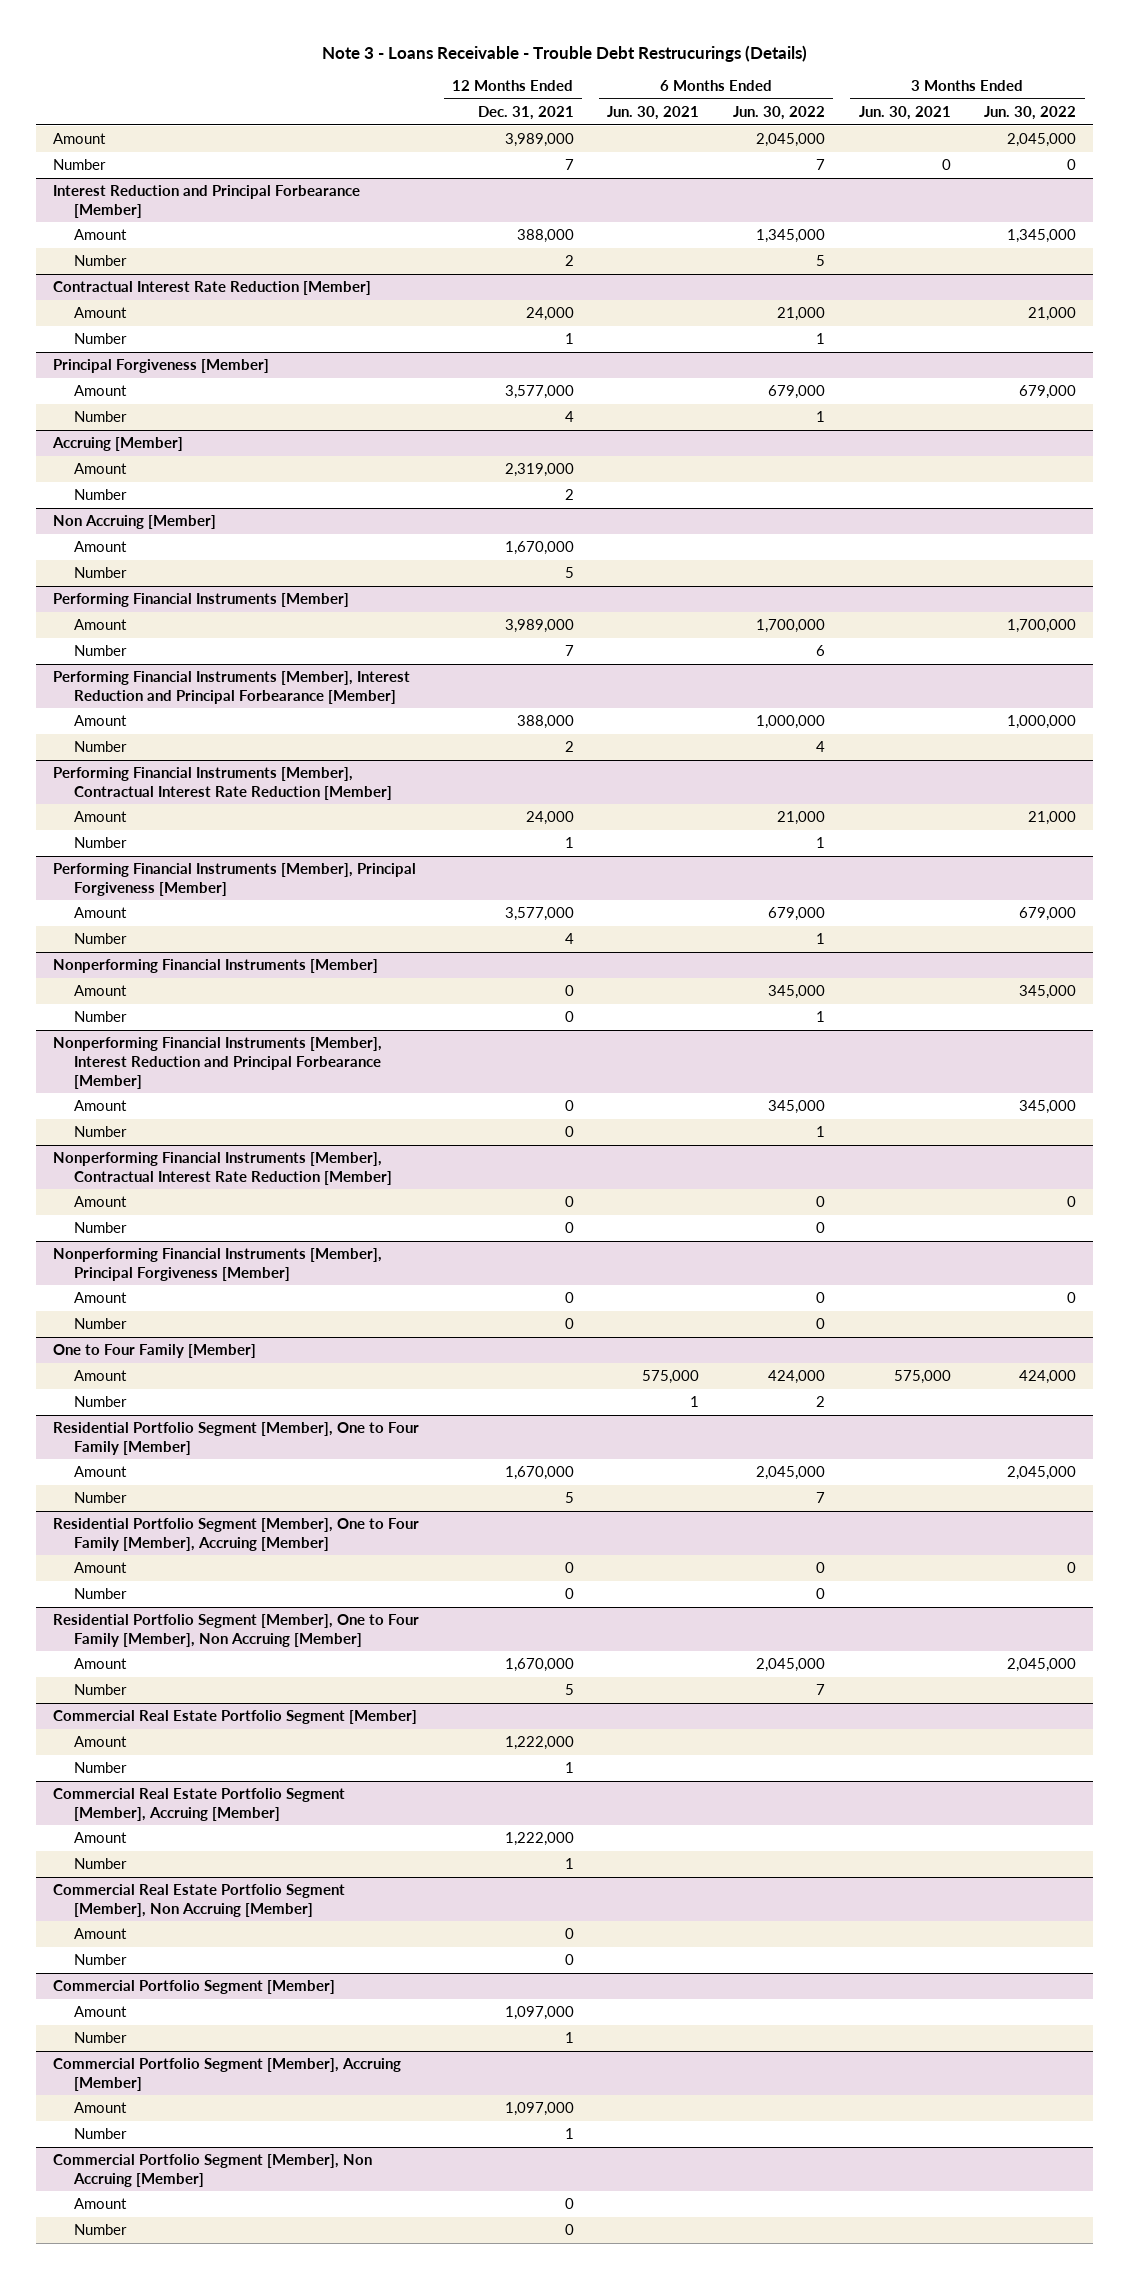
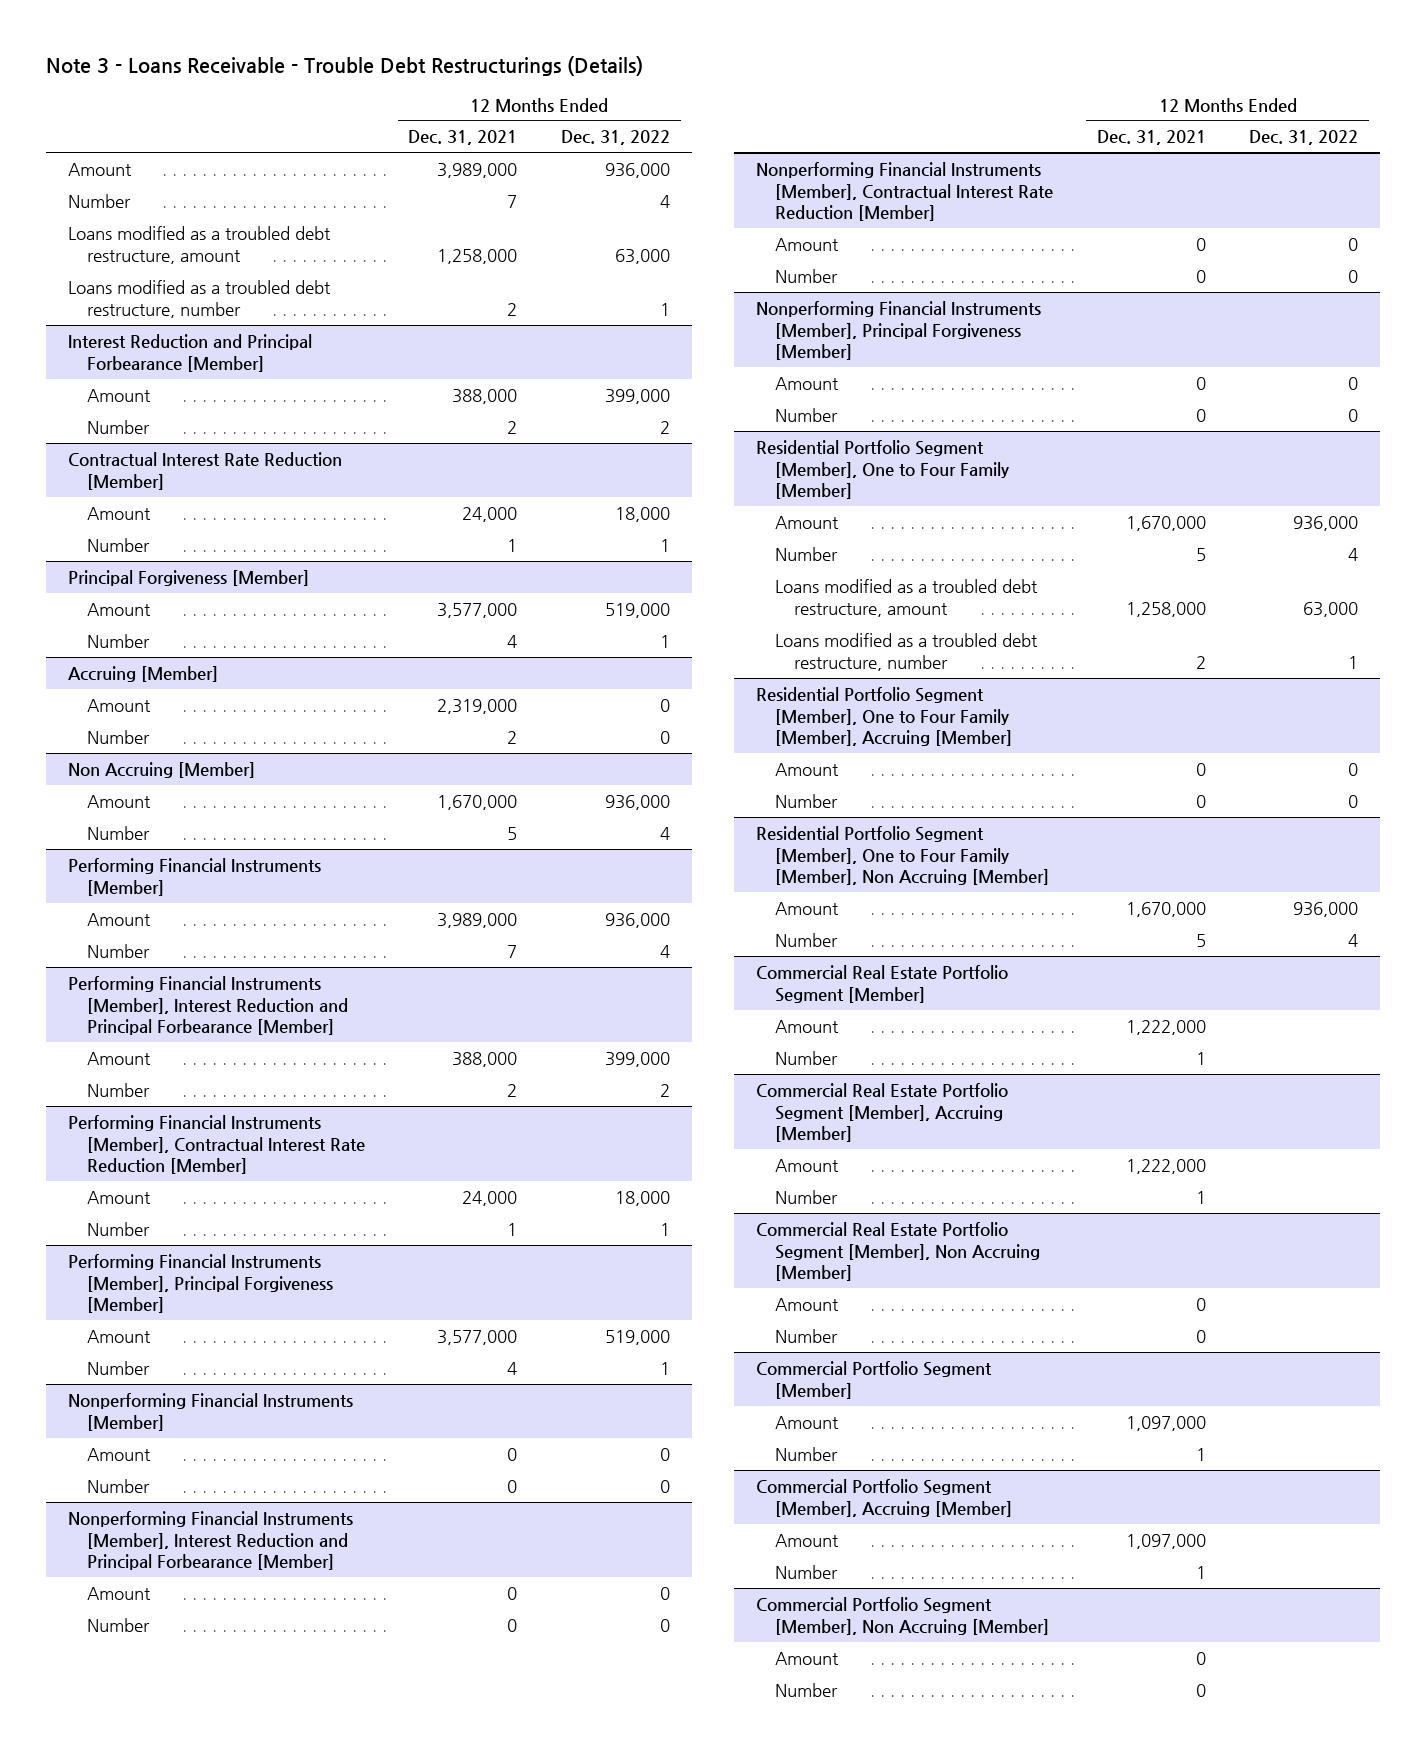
- Note 3 - Loans Receivable - Trouble Debt Restrucurings (Details)
+ Note 3 - Loans Receivable - Trouble Debt Restructurings (Details)
- | 12 Months Ended Dec. 31, 2021 | 6 Months Ended Jun. 30, 2021 | 6 Months Ended Jun. 30, 2022 | 3 Months Ended Jun. 30, 2021 | 3 Months Ended Jun. 30, 2022
+ | 12 Months Ended Dec. 31, 2021 | 12 Months Ended Dec. 31, 2022
+ Loans modified as a troubled debt restructure, amount | 1,258,000 | 63,000
+ Loans modified as a troubled debt restructure, number | 2 | 1
- One to Four Family [Member]
- Amount | | 575,000 | 424,000 | 575,000 | 424,000
- Number | | 1 | 2 | |
@ Residential Portfolio Segment [Member], One to Four Family [Member]
+ Loans modified as a troubled debt restructure, amount | 1,258,000 | 63,000
+ Loans modified as a troubled debt restructure, number | 2 | 1

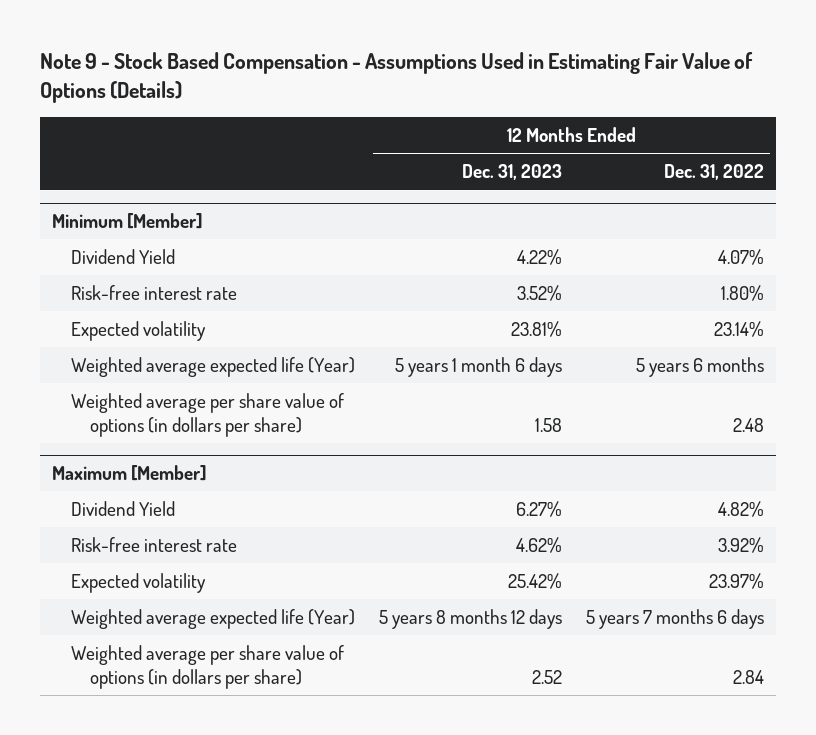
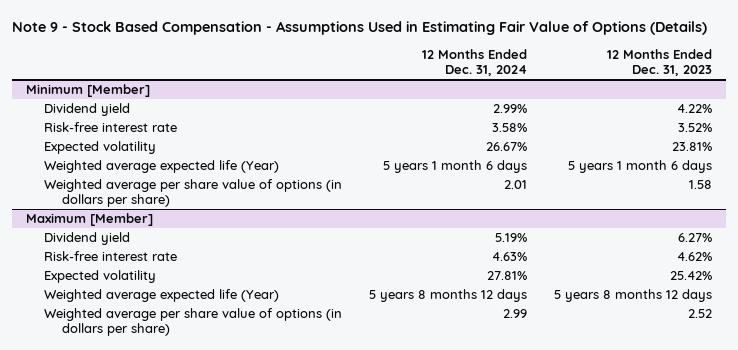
- | 12 Months Ended Dec. 31, 2023 | 12 Months Ended Dec. 31, 2022
+ | 12 Months Ended Dec. 31, 2024 | 12 Months Ended Dec. 31, 2023
@ Minimum [Member]
- Dividend Yield | 4.22% | 4.07%
+ Dividend yield | 2.99% | 4.22%
@ Maximum [Member]
- Dividend Yield | 6.27% | 4.82%
+ Dividend yield | 5.19% | 6.27%

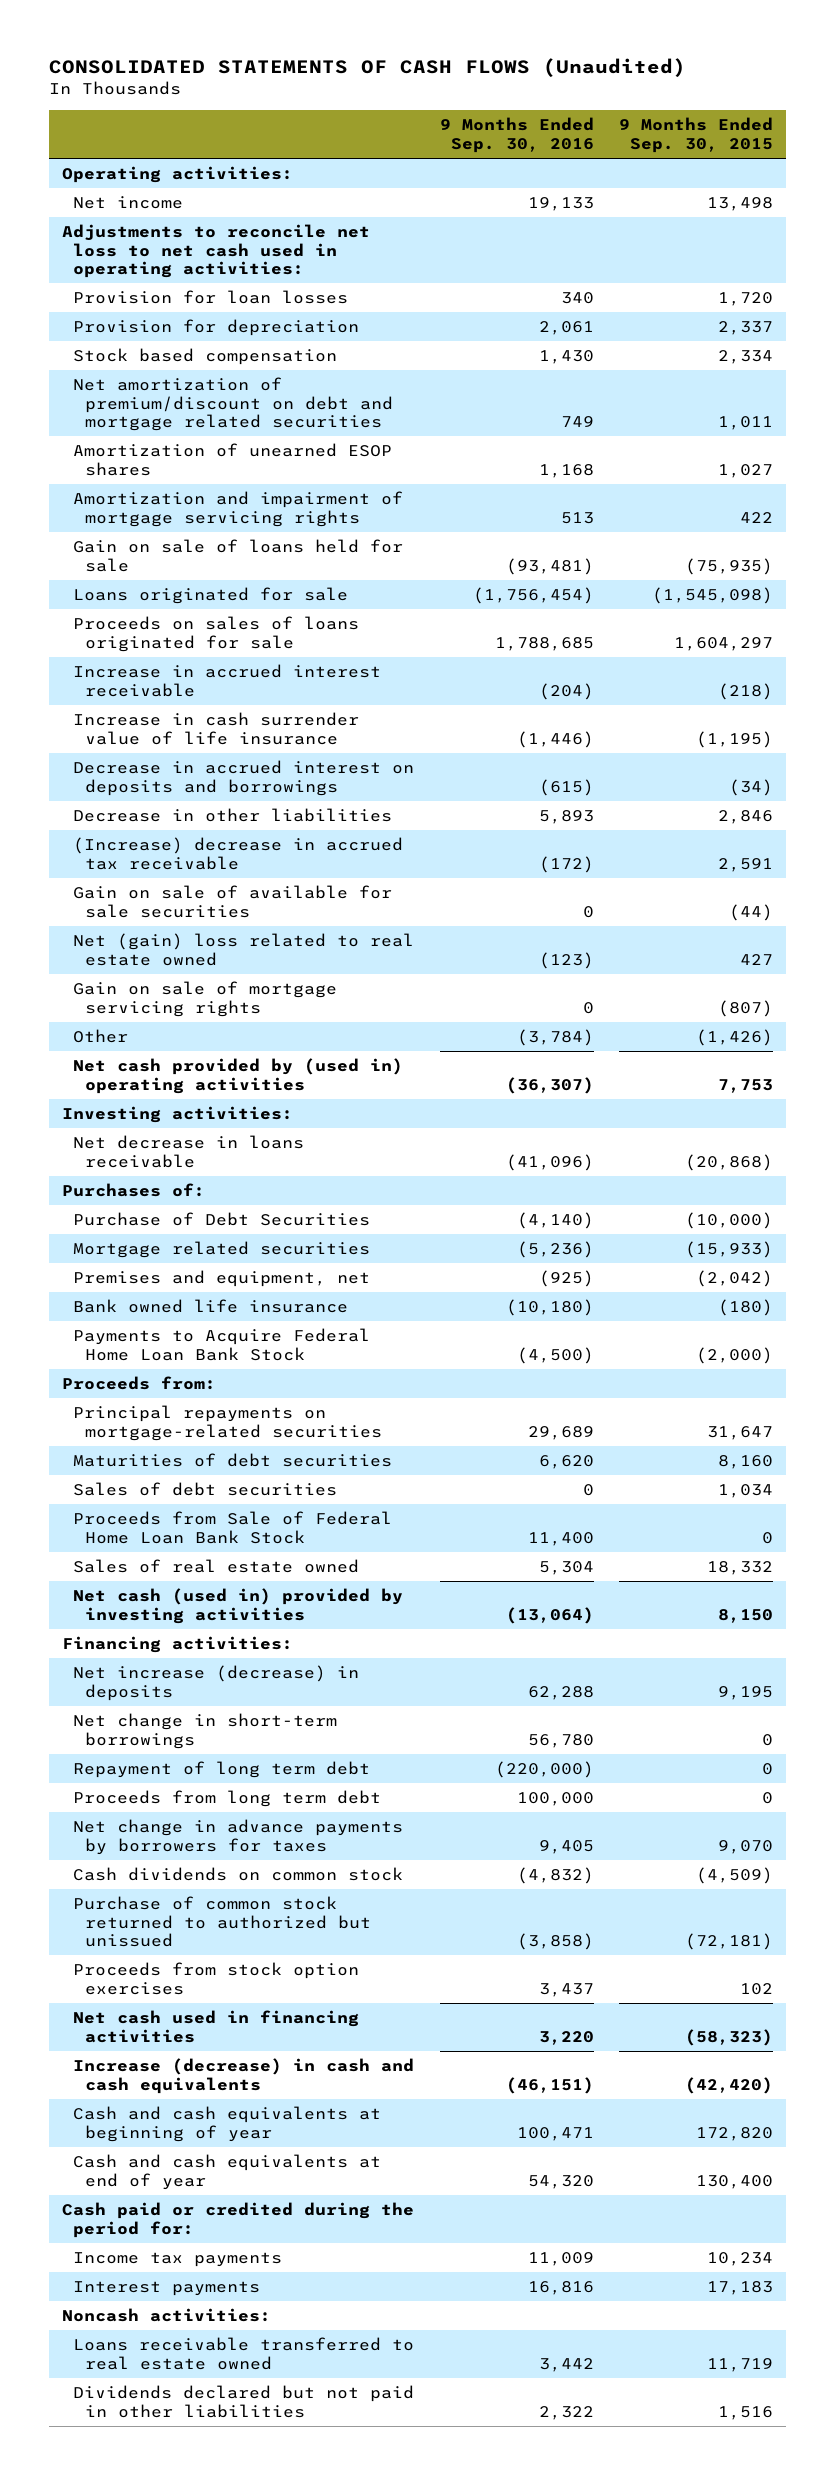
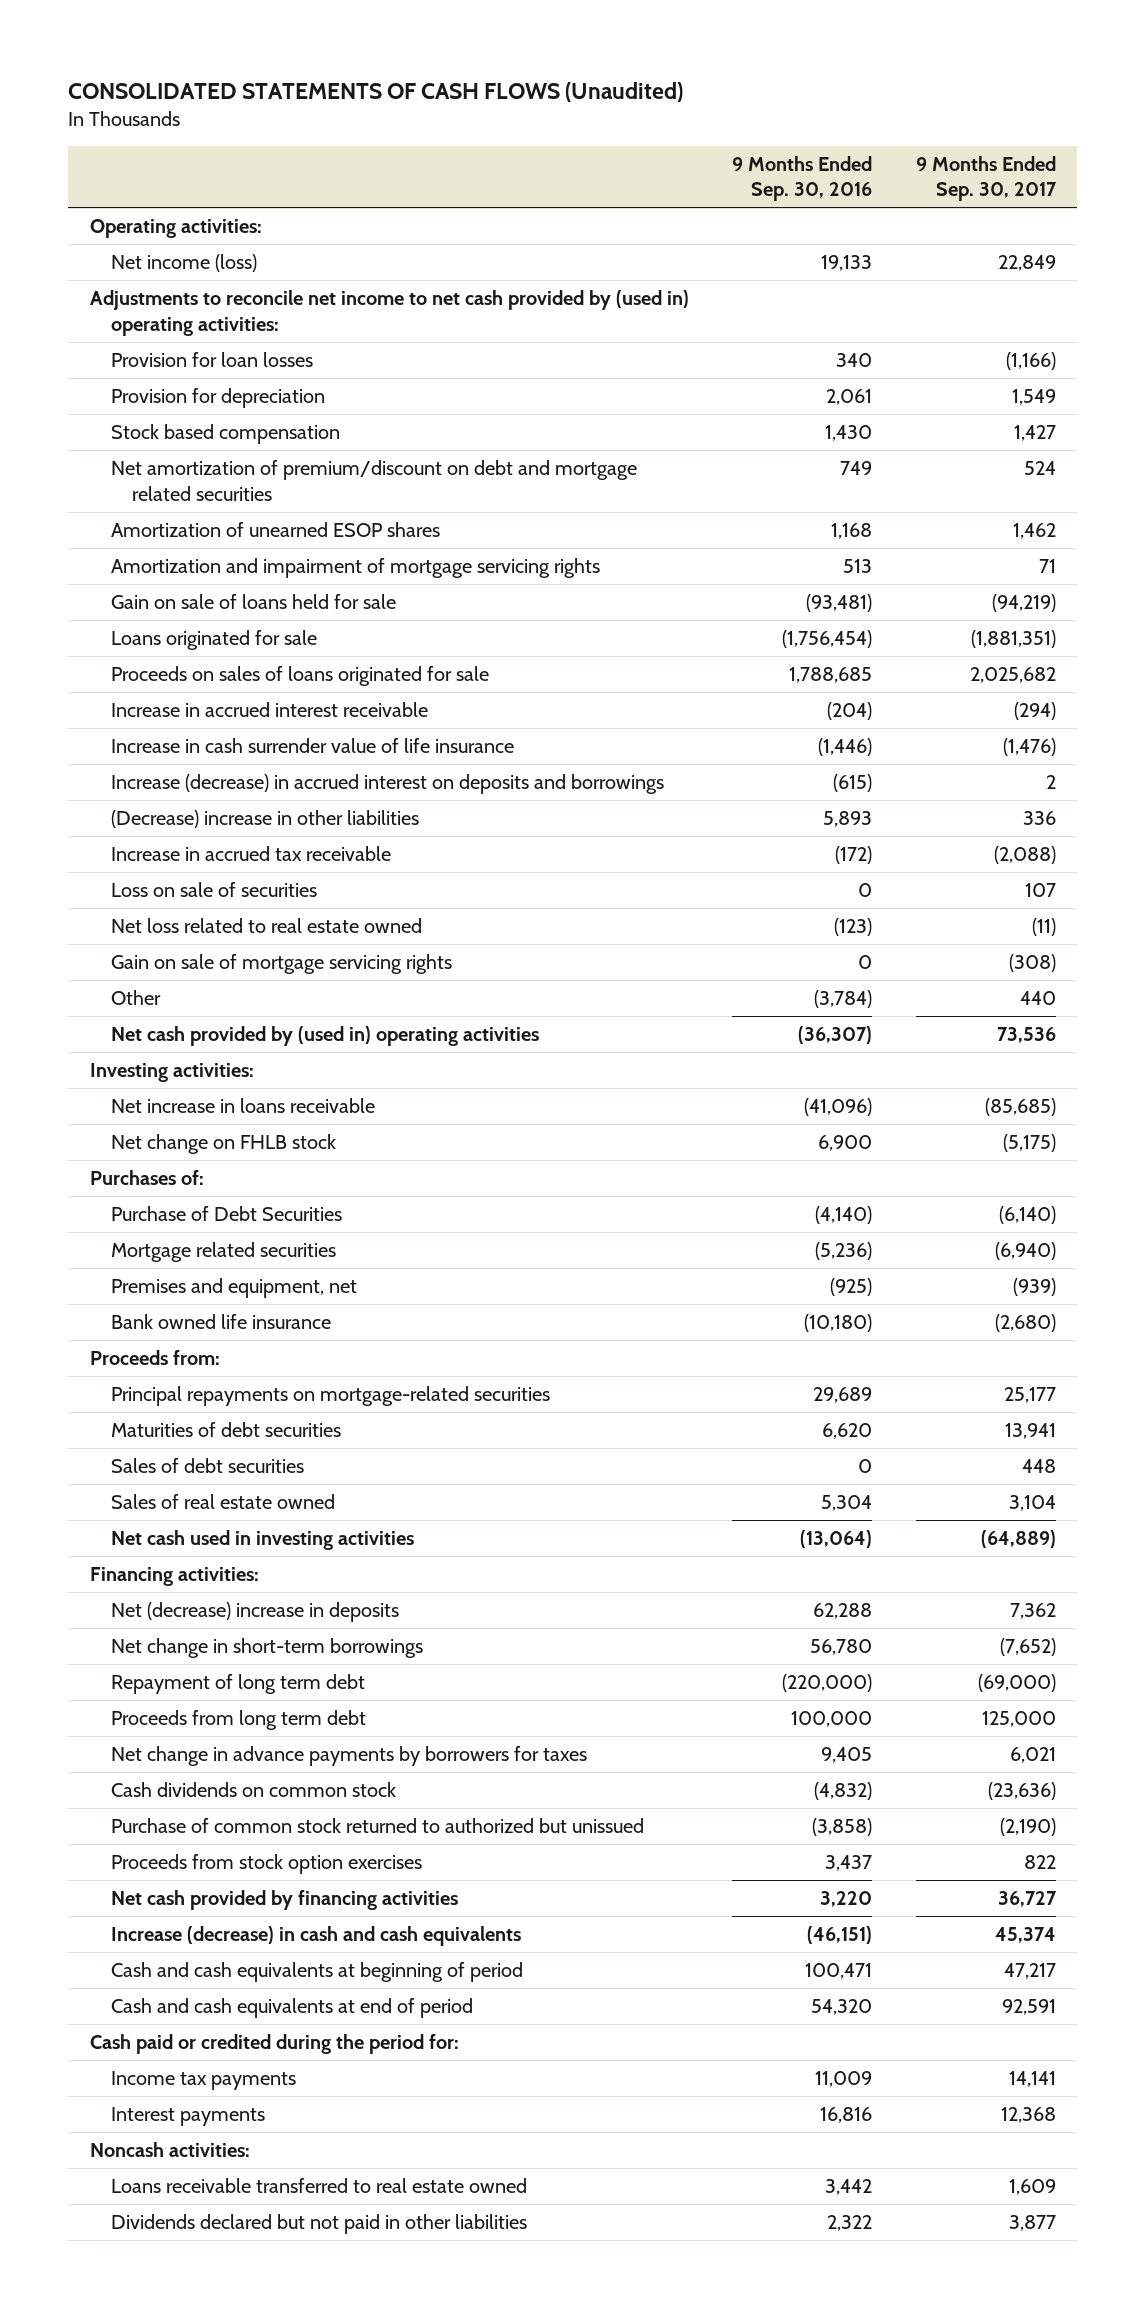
- | 9 Months Ended Sep. 30, 2016 | 9 Months Ended Sep. 30, 2015
+ | 9 Months Ended Sep. 30, 2016 | 9 Months Ended Sep. 30, 2017
- Net income | 19,133 | 13,498
- Adjustments to reconcile net loss to net cash used in operating activities:
+ Net income (loss) | 19,133 | 22,849
+ Adjustments to reconcile net income to net cash provided by (used in) operating activities:
- Decrease in accrued interest on deposits and borrowings | (615) | (34)
- Decrease in other liabilities | 5,893 | 2,846
- (Increase) decrease in accrued tax receivable | (172) | 2,591
- Gain on sale of available for sale securities | 0 | (44)
- Net (gain) loss related to real estate owned | (123) | 427
+ Increase (decrease) in accrued interest on deposits and borrowings | (615) | 2
+ (Decrease) increase in other liabilities | 5,893 | 336
+ Increase in accrued tax receivable | (172) | (2,088)
+ Loss on sale of securities | 0 | 107
+ Net loss related to real estate owned | (123) | (11)
- Net decrease in loans receivable | (41,096) | (20,868)
+ Net increase in loans receivable | (41,096) | (85,685)
+ Net change on FHLB stock | 6,900 | (5,175)
- Payments to Acquire Federal Home Loan Bank Stock | (4,500) | (2,000)
- Proceeds from Sale of Federal Home Loan Bank Stock | 11,400 | 0
- Net cash (used in) provided by investing activities | (13,064) | 8,150
+ Net cash used in investing activities | (13,064) | (64,889)
- Net increase (decrease) in deposits | 62,288 | 9,195
+ Net (decrease) increase in deposits | 62,288 | 7,362
- Net cash used in financing activities | 3,220 | (58,323)
+ Net cash provided by financing activities | 3,220 | 36,727
- Cash and cash equivalents at beginning of year | 100,471 | 172,820
- Cash and cash equivalents at end of year | 54,320 | 130,400
+ Cash and cash equivalents at beginning of period | 100,471 | 47,217
+ Cash and cash equivalents at end of period | 54,320 | 92,591

